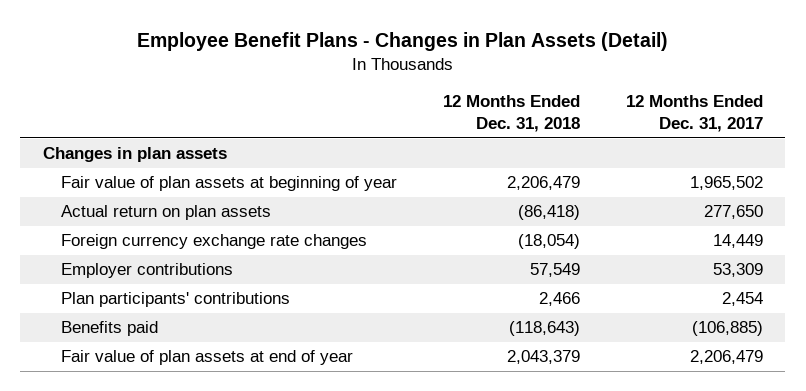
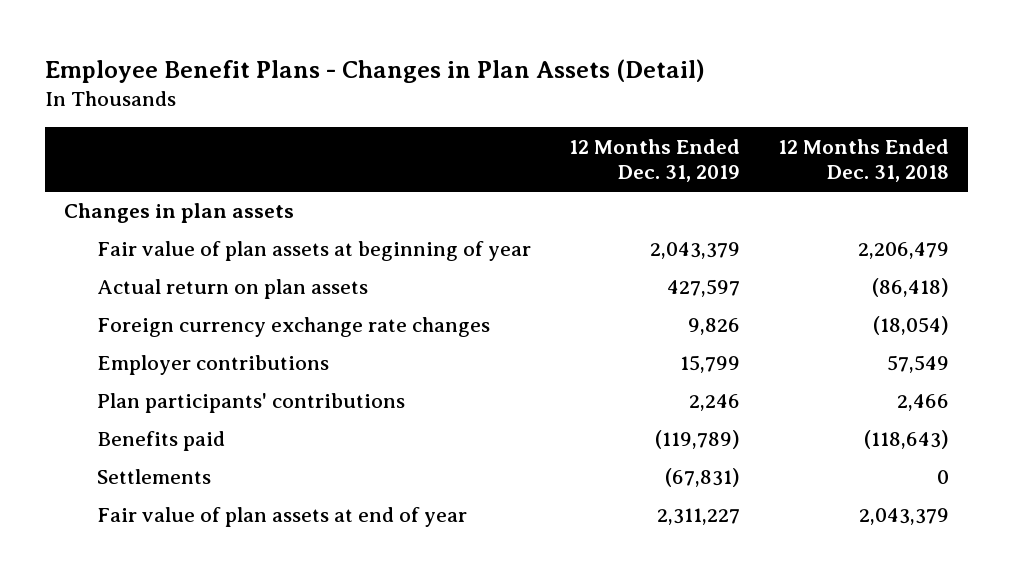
- | 12 Months Ended Dec. 31, 2018 | 12 Months Ended Dec. 31, 2017
+ | 12 Months Ended Dec. 31, 2019 | 12 Months Ended Dec. 31, 2018
+ Settlements | (67,831) | 0

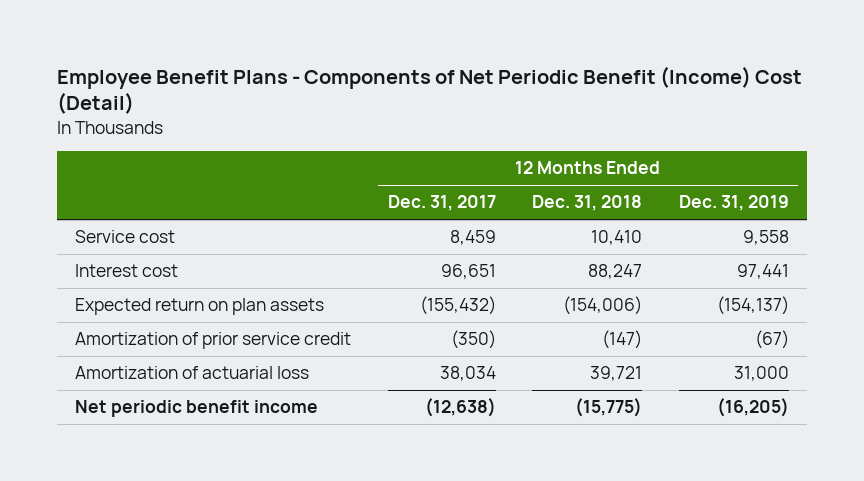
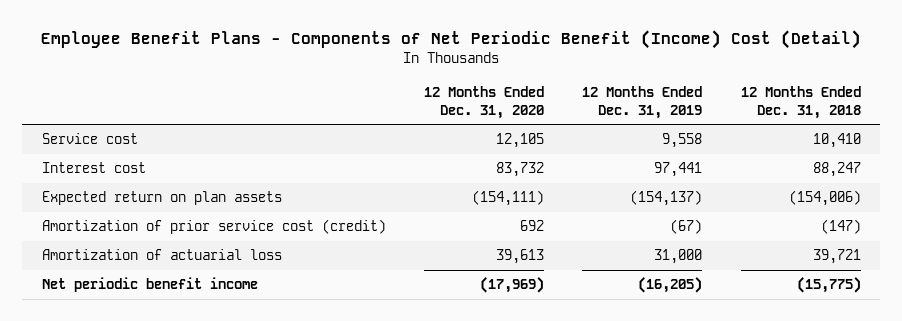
- | 12 Months Ended Dec. 31, 2017 | 12 Months Ended Dec. 31, 2018 | 12 Months Ended Dec. 31, 2019
+ | 12 Months Ended Dec. 31, 2020 | 12 Months Ended Dec. 31, 2019 | 12 Months Ended Dec. 31, 2018
- Amortization of prior service credit | (350) | (147) | (67)
+ Amortization of prior service cost (credit) | 692 | (67) | (147)

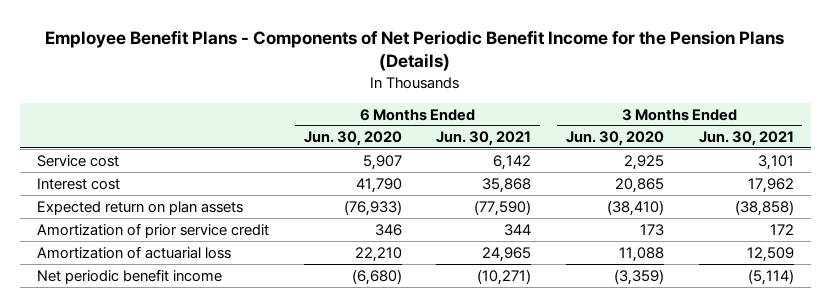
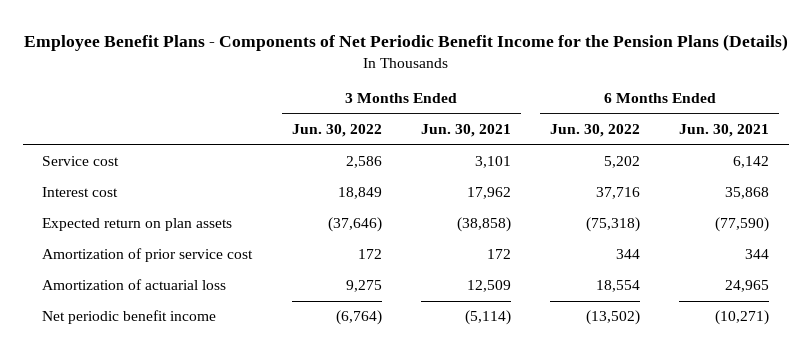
- | 6 Months Ended Jun. 30, 2020 | 6 Months Ended Jun. 30, 2021 | 3 Months Ended Jun. 30, 2020 | 3 Months Ended Jun. 30, 2021
+ | 3 Months Ended Jun. 30, 2022 | 3 Months Ended Jun. 30, 2021 | 6 Months Ended Jun. 30, 2022 | 6 Months Ended Jun. 30, 2021
- Amortization of prior service credit | 346 | 344 | 173 | 172
+ Amortization of prior service cost | 172 | 172 | 344 | 344

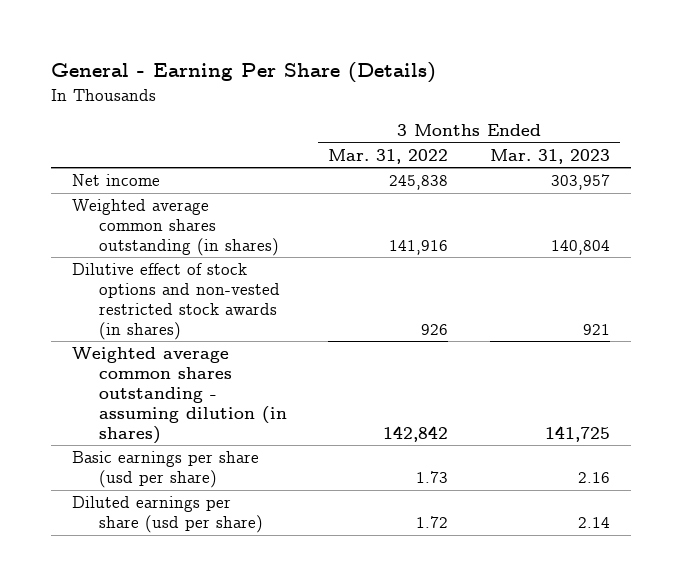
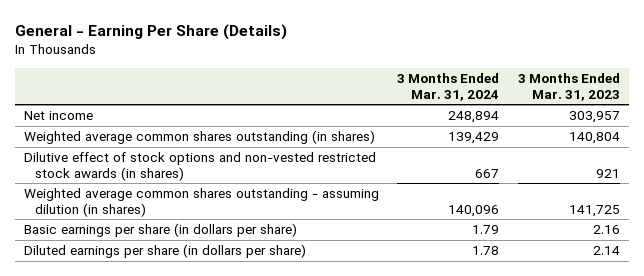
- | 3 Months Ended Mar. 31, 2022 | 3 Months Ended Mar. 31, 2023
+ | 3 Months Ended Mar. 31, 2024 | 3 Months Ended Mar. 31, 2023
- Basic earnings per share (usd per share) | 1.73 | 2.16
- Diluted earnings per share (usd per share) | 1.72 | 2.14
+ Basic earnings per share (in dollars per share) | 1.79 | 2.16
+ Diluted earnings per share (in dollars per share) | 1.78 | 2.14

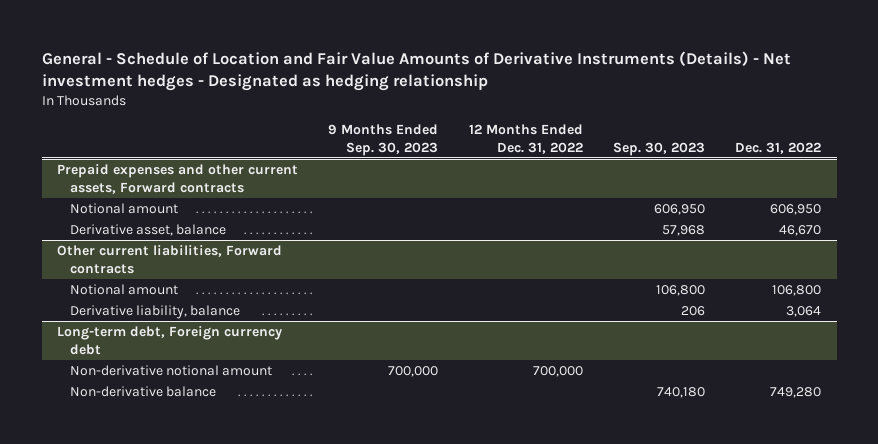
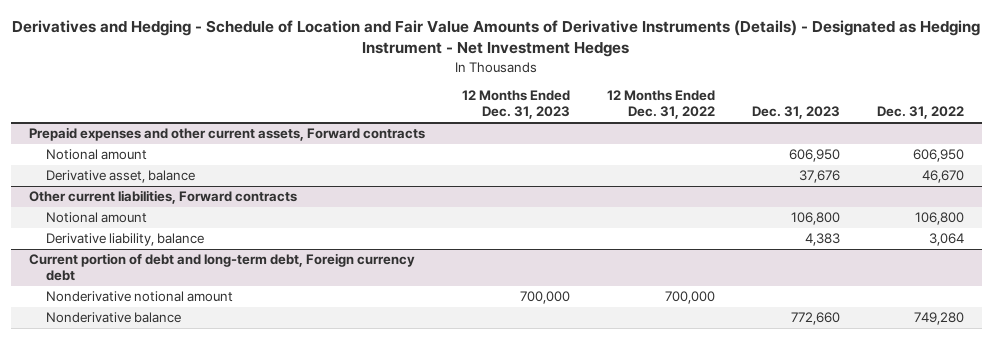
- General - Schedule of Location and Fair Value Amounts of Derivative Instruments (Details) - Net investment hedges - Designated as hedging relationship
+ Derivatives and Hedging - Schedule of Location and Fair Value Amounts of Derivative Instruments (Details) - Designated as Hedging Instrument - Net Investment Hedges
- | 9 Months Ended Sep. 30, 2023 | 12 Months Ended Dec. 31, 2022 | Sep. 30, 2023 | Dec. 31, 2022
+ | 12 Months Ended Dec. 31, 2023 | 12 Months Ended Dec. 31, 2022 | Dec. 31, 2023 | Dec. 31, 2022
- Long-term debt, Foreign currency debt
- Non-derivative notional amount | 700,000 | 700,000 | |
- Non-derivative balance | | | 740,180 | 749,280
+ Current portion of debt and long-term debt, Foreign currency debt
+ Nonderivative notional amount | 700,000 | 700,000 | |
+ Nonderivative balance | | | 772,660 | 749,280

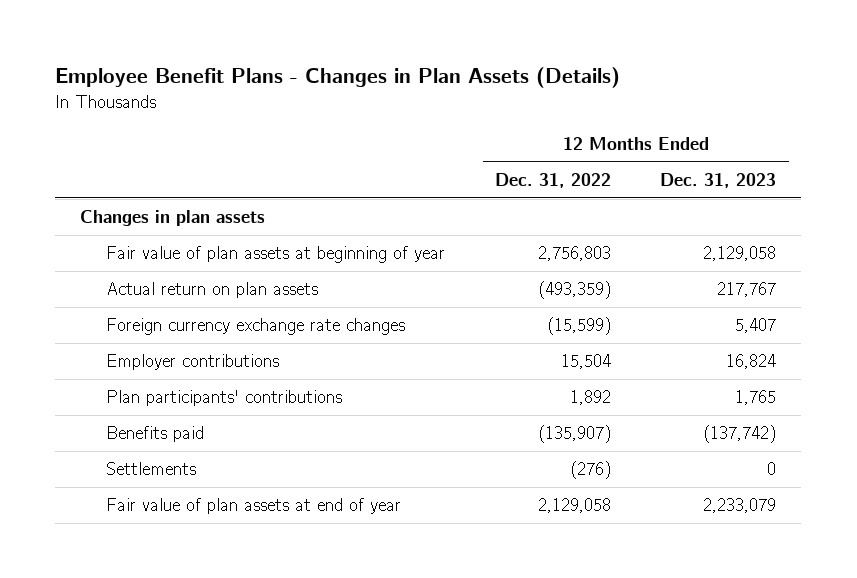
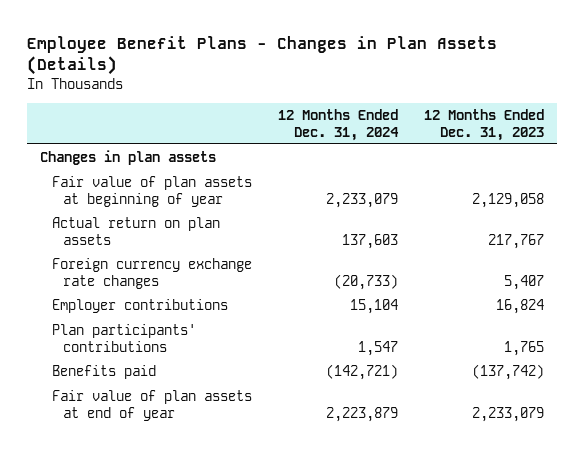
- | 12 Months Ended Dec. 31, 2022 | 12 Months Ended Dec. 31, 2023
+ | 12 Months Ended Dec. 31, 2024 | 12 Months Ended Dec. 31, 2023
- Settlements | (276) | 0

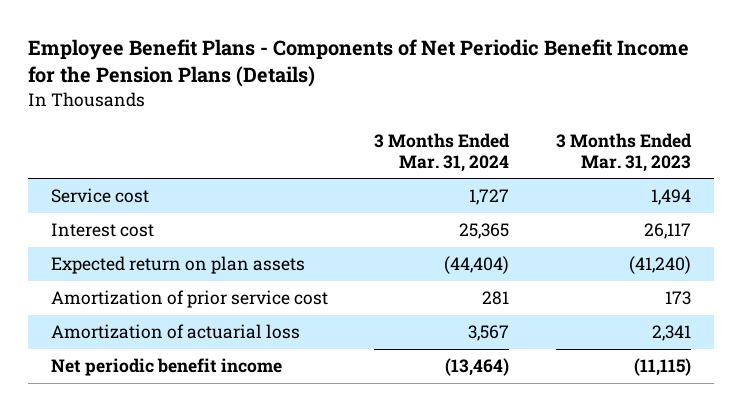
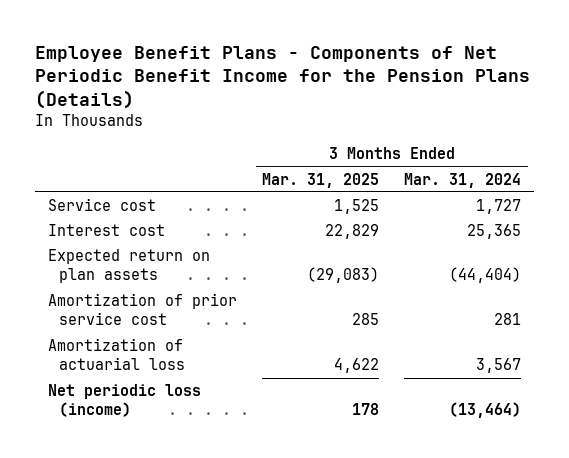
- | 3 Months Ended Mar. 31, 2024 | 3 Months Ended Mar. 31, 2023
+ | 3 Months Ended Mar. 31, 2025 | 3 Months Ended Mar. 31, 2024
- Net periodic benefit income | (13,464) | (11,115)
+ Net periodic loss (income) | 178 | (13,464)

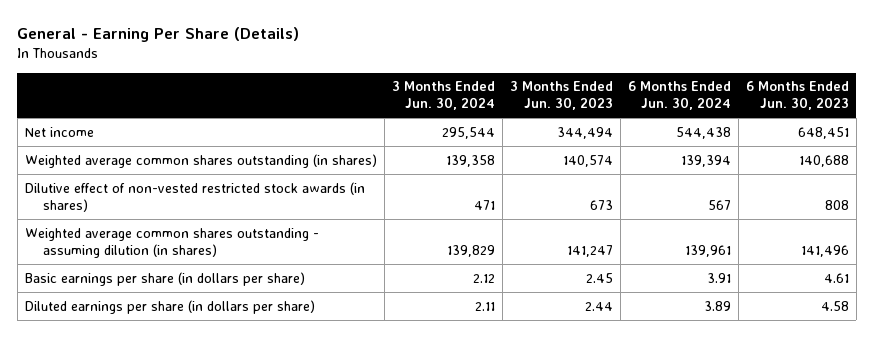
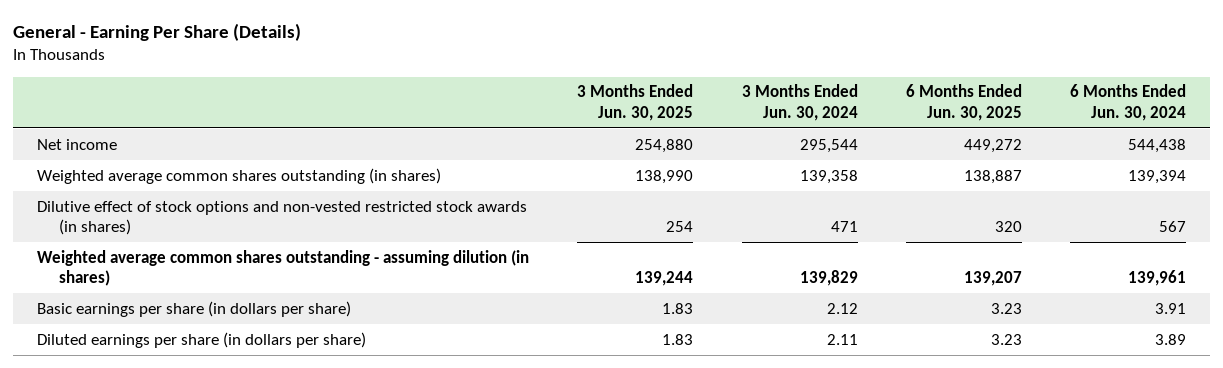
- | 3 Months Ended Jun. 30, 2024 | 3 Months Ended Jun. 30, 2023 | 6 Months Ended Jun. 30, 2024 | 6 Months Ended Jun. 30, 2023
+ | 3 Months Ended Jun. 30, 2025 | 3 Months Ended Jun. 30, 2024 | 6 Months Ended Jun. 30, 2025 | 6 Months Ended Jun. 30, 2024
- Dilutive effect of non-vested restricted stock awards (in shares) | 471 | 673 | 567 | 808
+ Dilutive effect of stock options and non-vested restricted stock awards (in shares) | 254 | 471 | 320 | 567

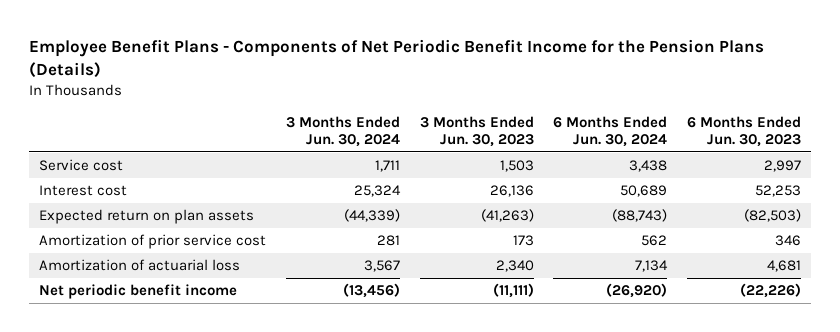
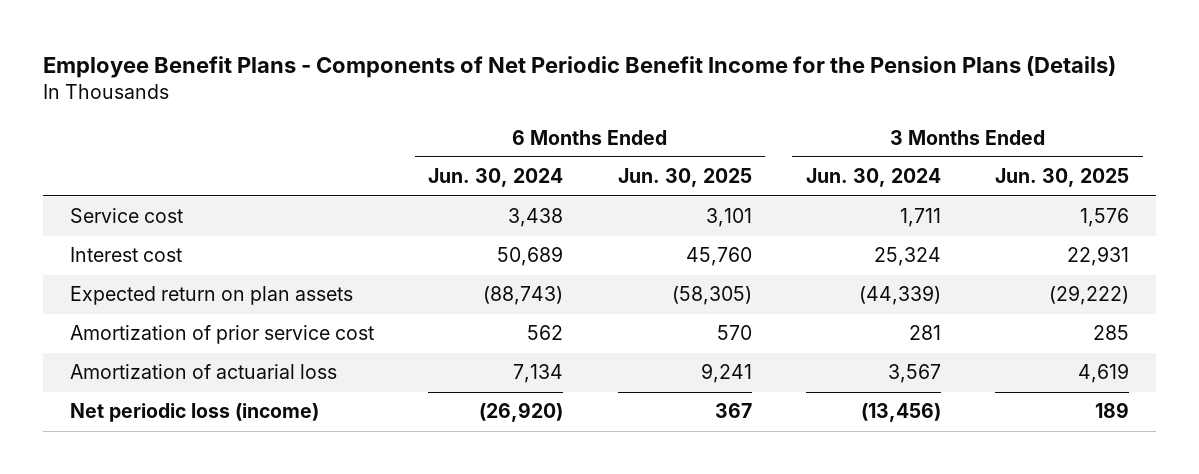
- | 3 Months Ended Jun. 30, 2024 | 3 Months Ended Jun. 30, 2023 | 6 Months Ended Jun. 30, 2024 | 6 Months Ended Jun. 30, 2023
+ | 6 Months Ended Jun. 30, 2024 | 6 Months Ended Jun. 30, 2025 | 3 Months Ended Jun. 30, 2024 | 3 Months Ended Jun. 30, 2025
- Net periodic benefit income | (13,456) | (11,111) | (26,920) | (22,226)
+ Net periodic loss (income) | (26,920) | 367 | (13,456) | 189

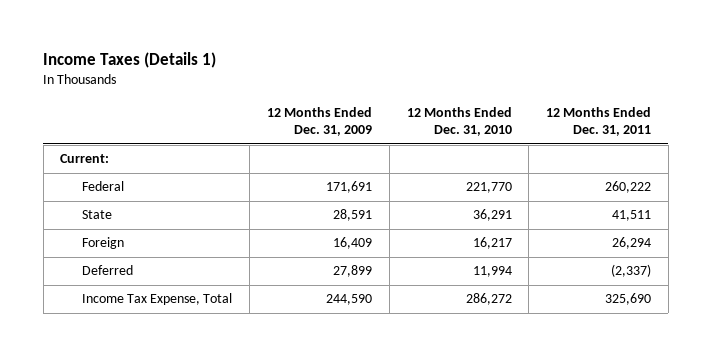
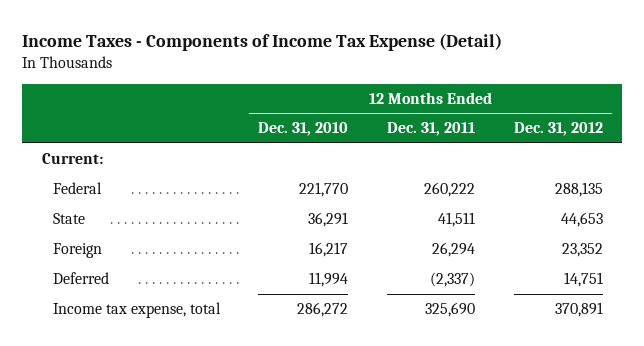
- Income Taxes (Details 1)
+ Income Taxes - Components of Income Tax Expense (Detail)
- | 12 Months Ended Dec. 31, 2009 | 12 Months Ended Dec. 31, 2010 | 12 Months Ended Dec. 31, 2011
+ | 12 Months Ended Dec. 31, 2010 | 12 Months Ended Dec. 31, 2011 | 12 Months Ended Dec. 31, 2012
- Income Tax Expense, Total | 244,590 | 286,272 | 325,690
+ Income tax expense, total | 286,272 | 325,690 | 370,891

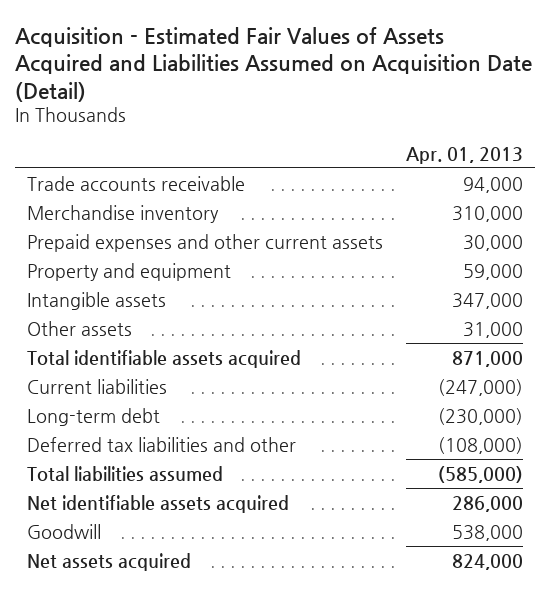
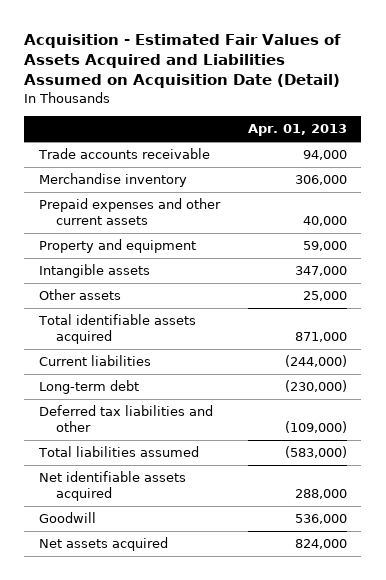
- Merchandise inventory | 310,000
- Prepaid expenses and other current assets | 30,000
+ Merchandise inventory | 306,000
+ Prepaid expenses and other current assets | 40,000
- Other assets | 31,000
+ Other assets | 25,000
- Current liabilities | (247,000)
+ Current liabilities | (244,000)
- Deferred tax liabilities and other | (108,000)
- Total liabilities assumed | (585,000)
- Net identifiable assets acquired | 286,000
- Goodwill | 538,000
+ Deferred tax liabilities and other | (109,000)
+ Total liabilities assumed | (583,000)
+ Net identifiable assets acquired | 288,000
+ Goodwill | 536,000

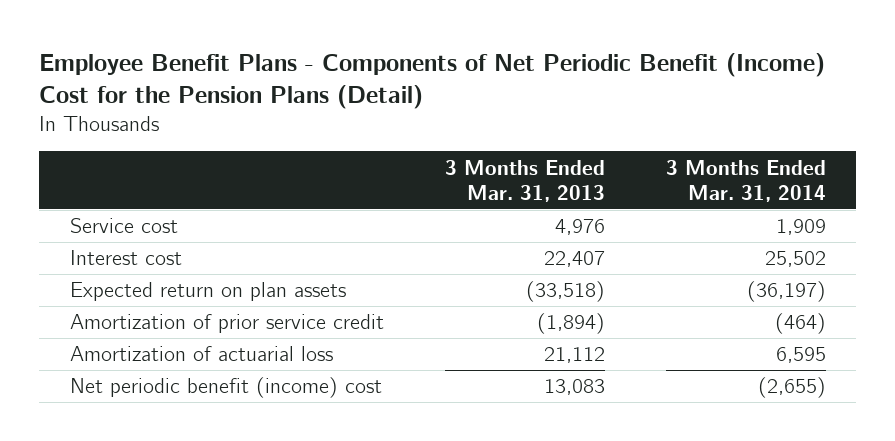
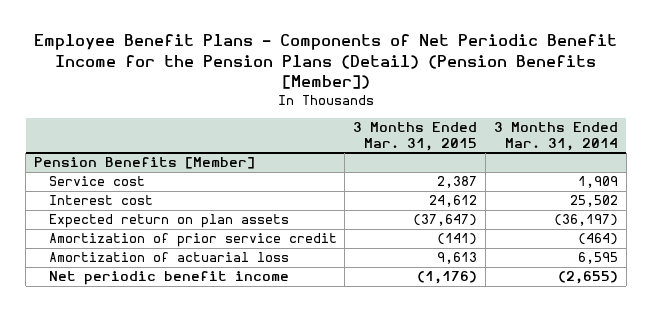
- Employee Benefit Plans - Components of Net Periodic Benefit (Income) Cost for the Pension Plans (Detail)
+ Employee Benefit Plans - Components of Net Periodic Benefit Income for the Pension Plans (Detail) (Pension Benefits [Member])
- | 3 Months Ended Mar. 31, 2013 | 3 Months Ended Mar. 31, 2014
+ | 3 Months Ended Mar. 31, 2015 | 3 Months Ended Mar. 31, 2014
+ Pension Benefits [Member]
- Net periodic benefit (income) cost | 13,083 | (2,655)
+ Net periodic benefit income | (1,176) | (2,655)

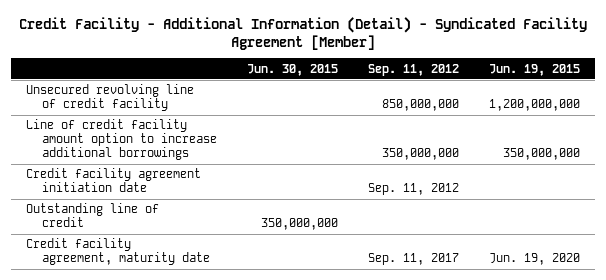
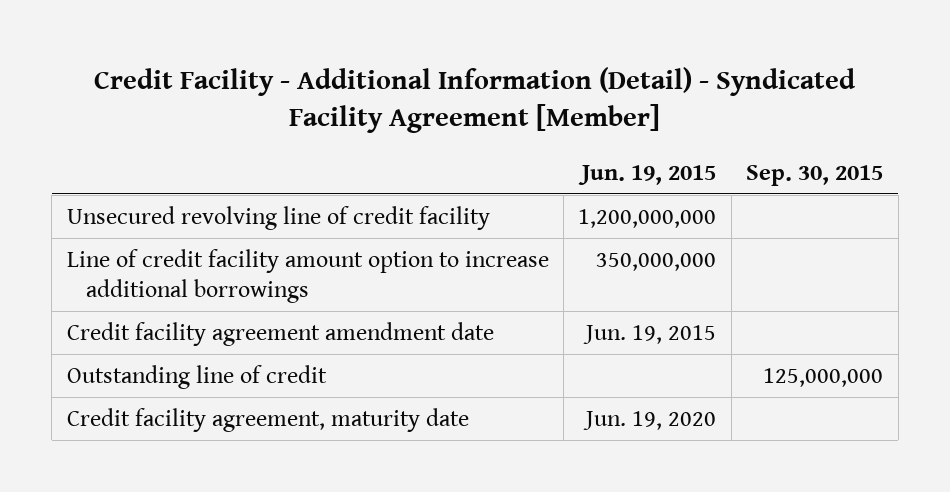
- | Jun. 30, 2015 | Sep. 11, 2012 | Jun. 19, 2015
+ | Jun. 19, 2015 | Sep. 30, 2015
- Credit facility agreement initiation date | | Sep. 11, 2012 |
+ Credit facility agreement amendment date | Jun. 19, 2015 |

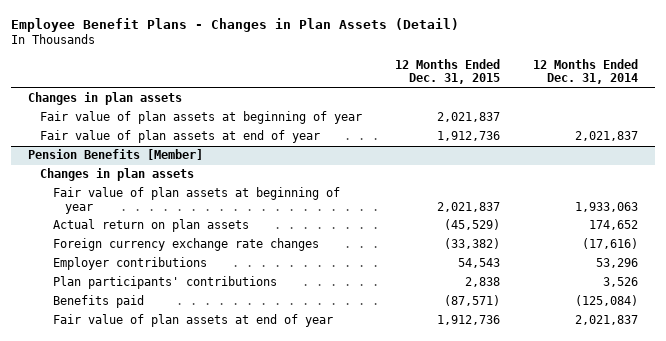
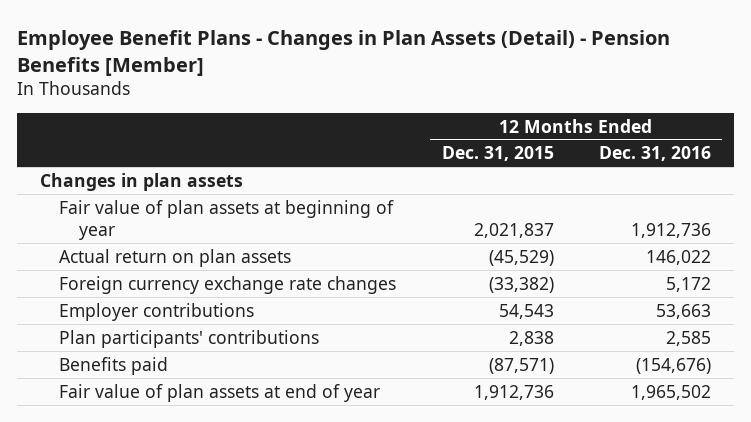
- Employee Benefit Plans - Changes in Plan Assets (Detail)
+ Employee Benefit Plans - Changes in Plan Assets (Detail) - Pension Benefits [Member]
- | 12 Months Ended Dec. 31, 2015 | 12 Months Ended Dec. 31, 2014
+ | 12 Months Ended Dec. 31, 2015 | 12 Months Ended Dec. 31, 2016
- Fair value of plan assets at end of year | 1,912,736 | 2,021,837
- Pension Benefits [Member]
- Changes in plan assets
- Fair value of plan assets at beginning of year | 2,021,837 | 1,933,063

